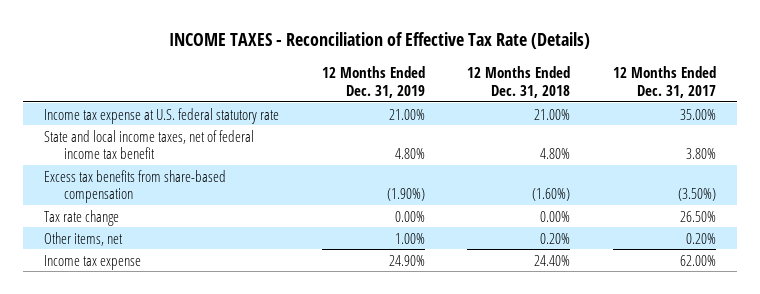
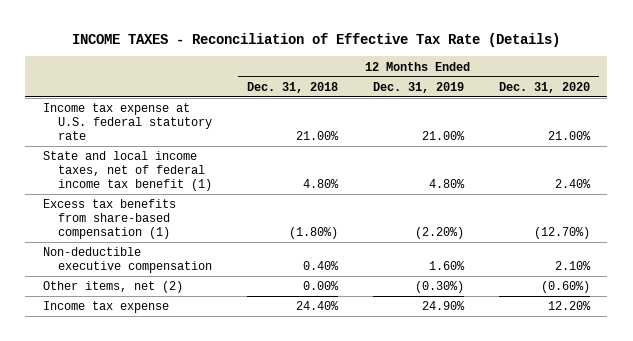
- | 12 Months Ended Dec. 31, 2019 | 12 Months Ended Dec. 31, 2018 | 12 Months Ended Dec. 31, 2017
+ | 12 Months Ended Dec. 31, 2018 | 12 Months Ended Dec. 31, 2019 | 12 Months Ended Dec. 31, 2020
- State and local income taxes, net of federal income tax benefit | 4.80% | 4.80% | 3.80%
- Excess tax benefits from share-based compensation | (1.90%) | (1.60%) | (3.50%)
- Tax rate change | 0.00% | 0.00% | 26.50%
- Other items, net | 1.00% | 0.20% | 0.20%
+ State and local income taxes, net of federal income tax benefit (1) | 4.80% | 4.80% | 2.40%
+ Excess tax benefits from share-based compensation (1) | (1.80%) | (2.20%) | (12.70%)
+ Non-deductible executive compensation | 0.40% | 1.60% | 2.10%
+ Other items, net (2) | 0.00% | (0.30%) | (0.60%)

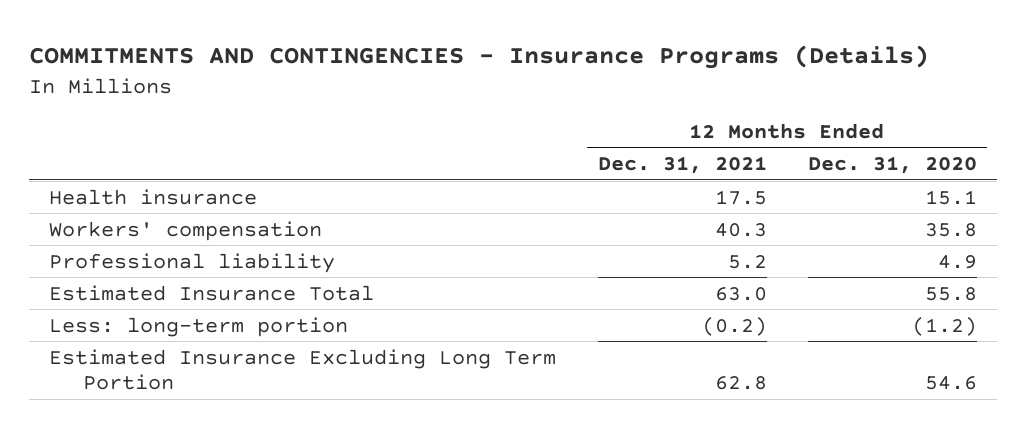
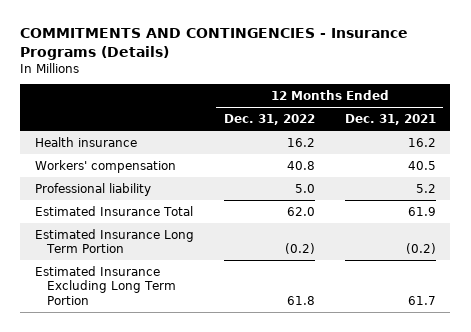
- | 12 Months Ended Dec. 31, 2021 | 12 Months Ended Dec. 31, 2020
+ | 12 Months Ended Dec. 31, 2022 | 12 Months Ended Dec. 31, 2021
- Health insurance | 17.5 | 15.1
- Workers' compensation | 40.3 | 35.8
+ Health insurance | 16.2 | 16.2
+ Workers' compensation | 40.8 | 40.5
- Estimated Insurance Total | 63.0 | 55.8
- Less: long-term portion | (0.2) | (1.2)
- Estimated Insurance Excluding Long Term Portion | 62.8 | 54.6
+ Estimated Insurance Total | 62.0 | 61.9
+ Estimated Insurance Long Term Portion | (0.2) | (0.2)
+ Estimated Insurance Excluding Long Term Portion | 61.8 | 61.7

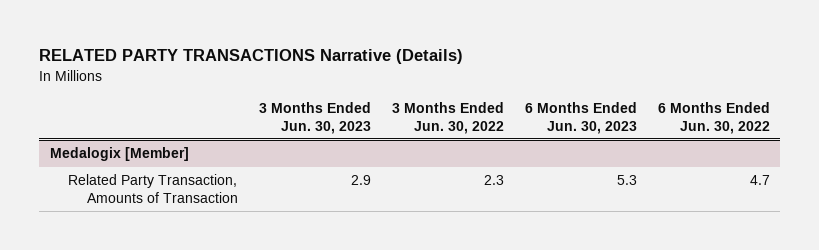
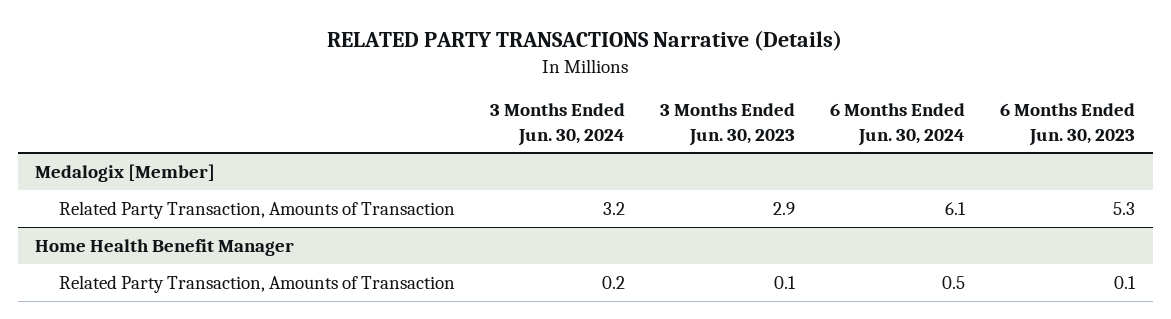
- | 3 Months Ended Jun. 30, 2023 | 3 Months Ended Jun. 30, 2022 | 6 Months Ended Jun. 30, 2023 | 6 Months Ended Jun. 30, 2022
+ | 3 Months Ended Jun. 30, 2024 | 3 Months Ended Jun. 30, 2023 | 6 Months Ended Jun. 30, 2024 | 6 Months Ended Jun. 30, 2023
+ Home Health Benefit Manager
+ Related Party Transaction, Amounts of Transaction | 0.2 | 0.1 | 0.5 | 0.1

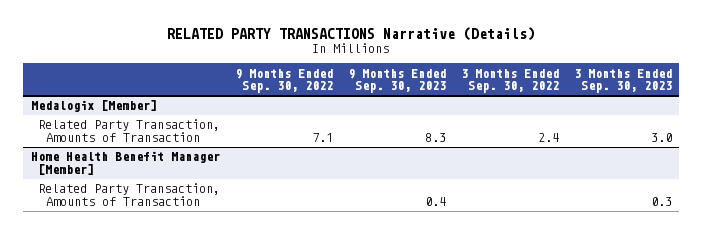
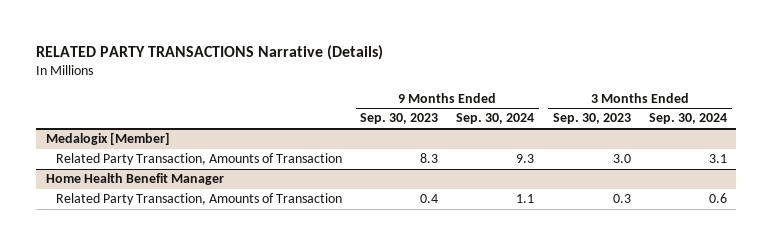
- | 9 Months Ended Sep. 30, 2022 | 9 Months Ended Sep. 30, 2023 | 3 Months Ended Sep. 30, 2022 | 3 Months Ended Sep. 30, 2023
+ | 9 Months Ended Sep. 30, 2023 | 9 Months Ended Sep. 30, 2024 | 3 Months Ended Sep. 30, 2023 | 3 Months Ended Sep. 30, 2024
- Home Health Benefit Manager [Member]
+ Home Health Benefit Manager

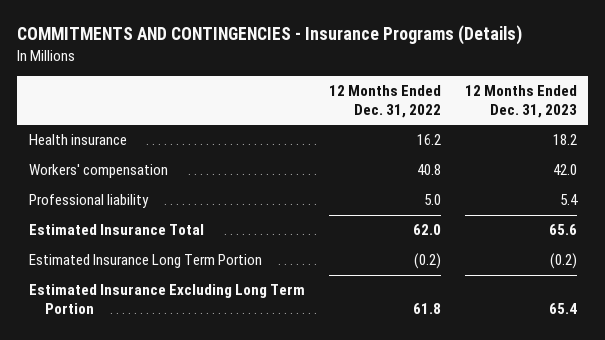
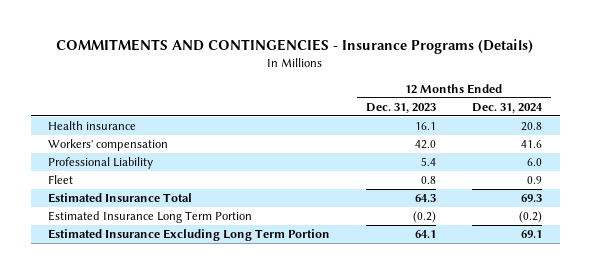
- | 12 Months Ended Dec. 31, 2022 | 12 Months Ended Dec. 31, 2023
+ | 12 Months Ended Dec. 31, 2023 | 12 Months Ended Dec. 31, 2024
- Health insurance | 16.2 | 18.2
+ Health insurance | 16.1 | 20.8
- Professional liability | 5.0 | 5.4
- Estimated Insurance Total | 62.0 | 65.6
+ Professional Liability | 5.4 | 6.0
+ Fleet | 0.8 | 0.9
+ Estimated Insurance Total | 64.3 | 69.3
- Estimated Insurance Excluding Long Term Portion | 61.8 | 65.4
+ Estimated Insurance Excluding Long Term Portion | 64.1 | 69.1

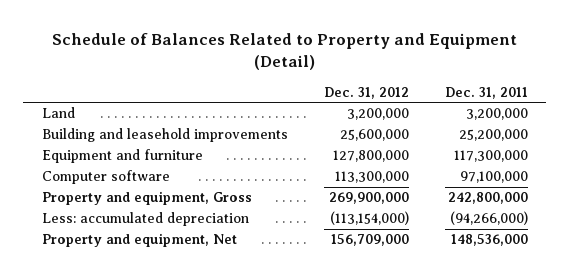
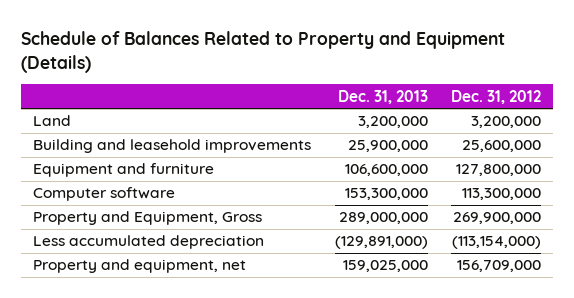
- Schedule of Balances Related to Property and Equipment (Detail)
+ Schedule of Balances Related to Property and Equipment (Details)
- | Dec. 31, 2012 | Dec. 31, 2011
+ | Dec. 31, 2013 | Dec. 31, 2012
- Property and equipment, Gross | 269,900,000 | 242,800,000
- Less: accumulated depreciation | (113,154,000) | (94,266,000)
- Property and equipment, Net | 156,709,000 | 148,536,000
+ Property and Equipment, Gross | 289,000,000 | 269,900,000
+ Less accumulated depreciation | (129,891,000) | (113,154,000)
+ Property and equipment, net | 159,025,000 | 156,709,000

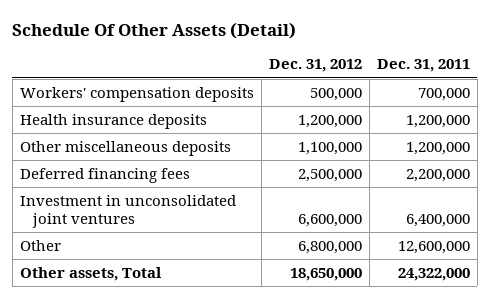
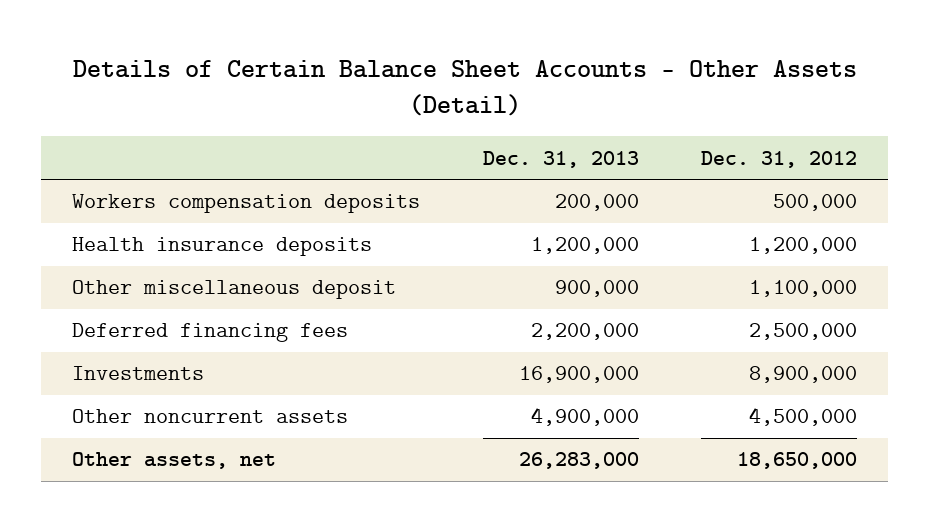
- Schedule Of Other Assets (Detail)
+ Details of Certain Balance Sheet Accounts - Other Assets (Detail)
- | Dec. 31, 2012 | Dec. 31, 2011
+ | Dec. 31, 2013 | Dec. 31, 2012
- Workers' compensation deposits | 500,000 | 700,000
+ Workers compensation deposits | 200,000 | 500,000
- Other miscellaneous deposits | 1,100,000 | 1,200,000
+ Other miscellaneous deposit | 900,000 | 1,100,000
- Investment in unconsolidated joint ventures | 6,600,000 | 6,400,000
- Other | 6,800,000 | 12,600,000
- Other assets, Total | 18,650,000 | 24,322,000
+ Investments | 16,900,000 | 8,900,000
+ Other noncurrent assets | 4,900,000 | 4,500,000
+ Other assets, net | 26,283,000 | 18,650,000

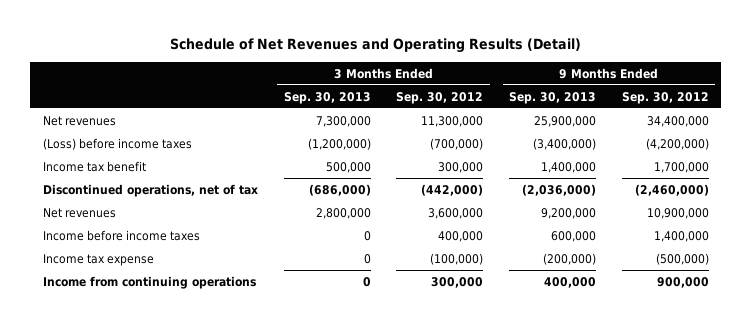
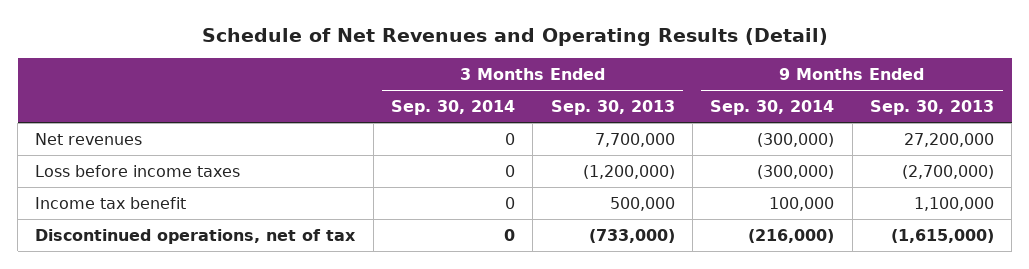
- | 3 Months Ended Sep. 30, 2013 | 3 Months Ended Sep. 30, 2012 | 9 Months Ended Sep. 30, 2013 | 9 Months Ended Sep. 30, 2012
+ | 3 Months Ended Sep. 30, 2014 | 3 Months Ended Sep. 30, 2013 | 9 Months Ended Sep. 30, 2014 | 9 Months Ended Sep. 30, 2013
- Net revenues | 7,300,000 | 11,300,000 | 25,900,000 | 34,400,000
- (Loss) before income taxes | (1,200,000) | (700,000) | (3,400,000) | (4,200,000)
- Income tax benefit | 500,000 | 300,000 | 1,400,000 | 1,700,000
- Discontinued operations, net of tax | (686,000) | (442,000) | (2,036,000) | (2,460,000)
- Net revenues | 2,800,000 | 3,600,000 | 9,200,000 | 10,900,000
- Income before income taxes | 0 | 400,000 | 600,000 | 1,400,000
- Income tax expense | 0 | (100,000) | (200,000) | (500,000)
- Income from continuing operations | 0 | 300,000 | 400,000 | 900,000
+ Net revenues | 0 | 7,700,000 | (300,000) | 27,200,000
+ Loss before income taxes | 0 | (1,200,000) | (300,000) | (2,700,000)
+ Income tax benefit | 0 | 500,000 | 100,000 | 1,100,000
+ Discontinued operations, net of tax | 0 | (733,000) | (216,000) | (1,615,000)

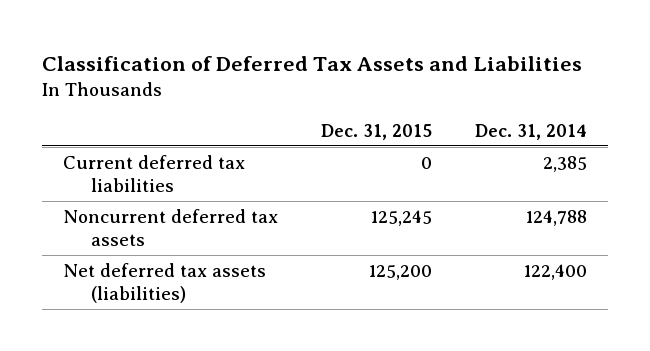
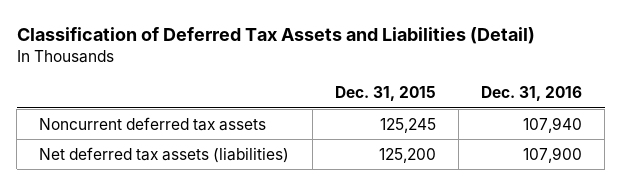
- Classification of Deferred Tax Assets and Liabilities
+ Classification of Deferred Tax Assets and Liabilities (Detail)
- | Dec. 31, 2015 | Dec. 31, 2014
+ | Dec. 31, 2015 | Dec. 31, 2016
- Current deferred tax liabilities | 0 | 2,385

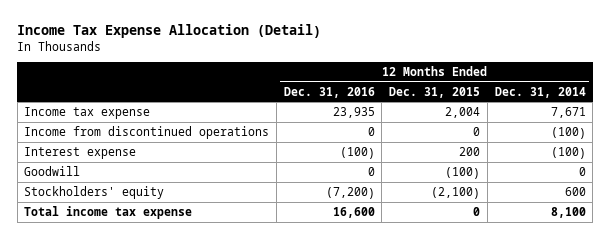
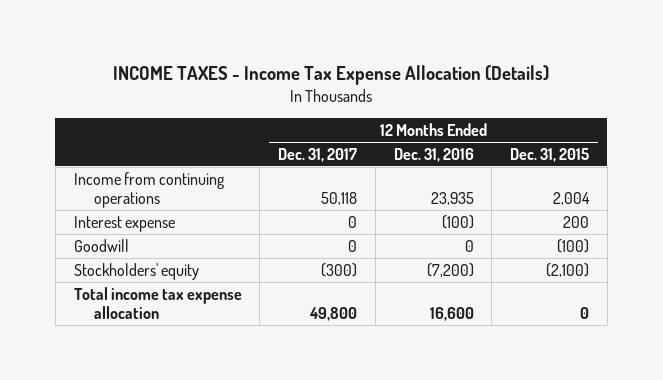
- Income Tax Expense Allocation (Detail)
+ INCOME TAXES - Income Tax Expense Allocation (Details)
- | 12 Months Ended Dec. 31, 2016 | 12 Months Ended Dec. 31, 2015 | 12 Months Ended Dec. 31, 2014
+ | 12 Months Ended Dec. 31, 2017 | 12 Months Ended Dec. 31, 2016 | 12 Months Ended Dec. 31, 2015
- Income tax expense | 23,935 | 2,004 | 7,671
- Income from discontinued operations | 0 | 0 | (100)
+ Income from continuing operations | 50,118 | 23,935 | 2,004
- Total income tax expense | 16,600 | 0 | 8,100
+ Total income tax expense allocation | 49,800 | 16,600 | 0

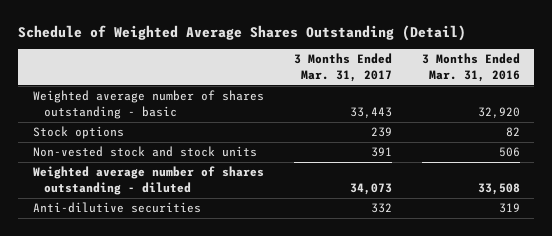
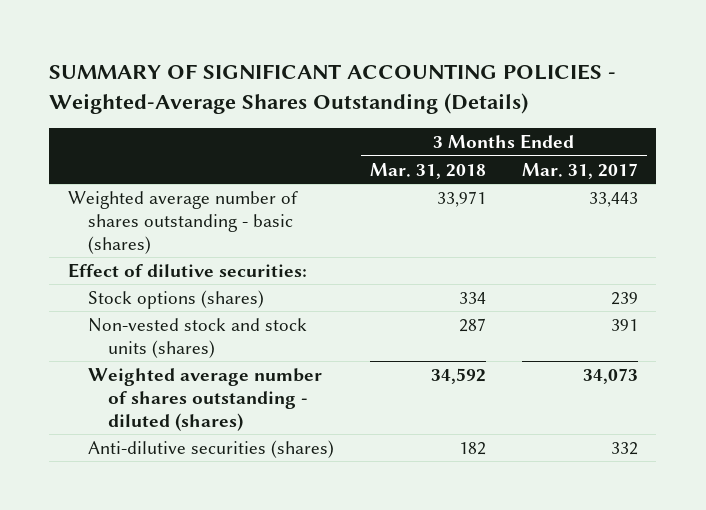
- Schedule of Weighted Average Shares Outstanding (Detail)
+ SUMMARY OF SIGNIFICANT ACCOUNTING POLICIES - Weighted-Average Shares Outstanding (Details)
- | 3 Months Ended Mar. 31, 2017 | 3 Months Ended Mar. 31, 2016
+ | 3 Months Ended Mar. 31, 2018 | 3 Months Ended Mar. 31, 2017
- Weighted average number of shares outstanding - basic | 33,443 | 32,920
- Stock options | 239 | 82
- Non-vested stock and stock units | 391 | 506
- Weighted average number of shares outstanding - diluted | 34,073 | 33,508
- Anti-dilutive securities | 332 | 319
+ Weighted average number of shares outstanding - basic (shares) | 33,971 | 33,443
+ Effect of dilutive securities:
+ Stock options (shares) | 334 | 239
+ Non-vested stock and stock units (shares) | 287 | 391
+ Weighted average number of shares outstanding - diluted (shares) | 34,592 | 34,073
+ Anti-dilutive securities (shares) | 182 | 332

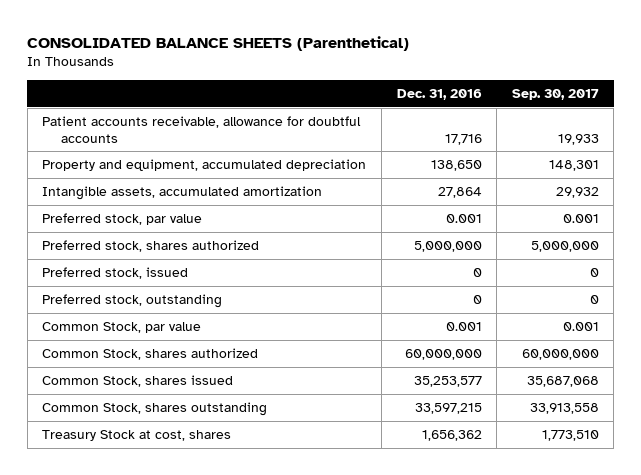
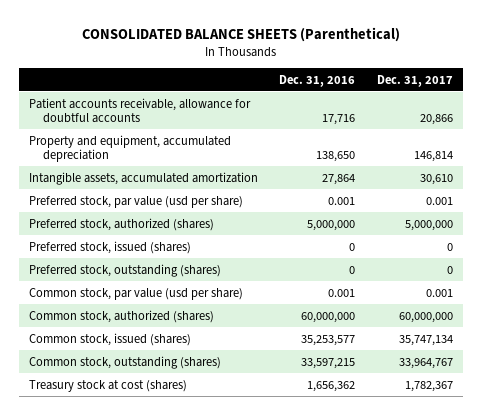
- | Dec. 31, 2016 | Sep. 30, 2017
+ | Dec. 31, 2016 | Dec. 31, 2017
- Preferred stock, par value | 0.001 | 0.001
- Preferred stock, shares authorized | 5,000,000 | 5,000,000
- Preferred stock, issued | 0 | 0
- Preferred stock, outstanding | 0 | 0
- Common Stock, par value | 0.001 | 0.001
- Common Stock, shares authorized | 60,000,000 | 60,000,000
- Common Stock, shares issued | 35,253,577 | 35,687,068
- Common Stock, shares outstanding | 33,597,215 | 33,913,558
- Treasury Stock at cost, shares | 1,656,362 | 1,773,510
+ Preferred stock, par value (usd per share) | 0.001 | 0.001
+ Preferred stock, authorized (shares) | 5,000,000 | 5,000,000
+ Preferred stock, issued (shares) | 0 | 0
+ Preferred stock, outstanding (shares) | 0 | 0
+ Common stock, par value (usd per share) | 0.001 | 0.001
+ Common stock, authorized (shares) | 60,000,000 | 60,000,000
+ Common stock, issued (shares) | 35,253,577 | 35,747,134
+ Common stock, outstanding (shares) | 33,597,215 | 33,964,767
+ Treasury stock at cost (shares) | 1,656,362 | 1,782,367

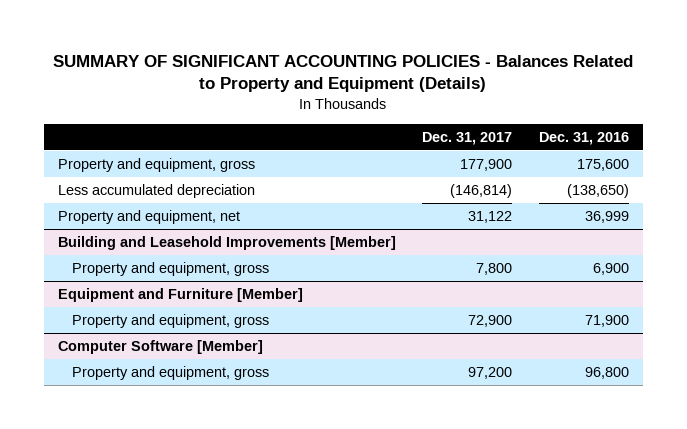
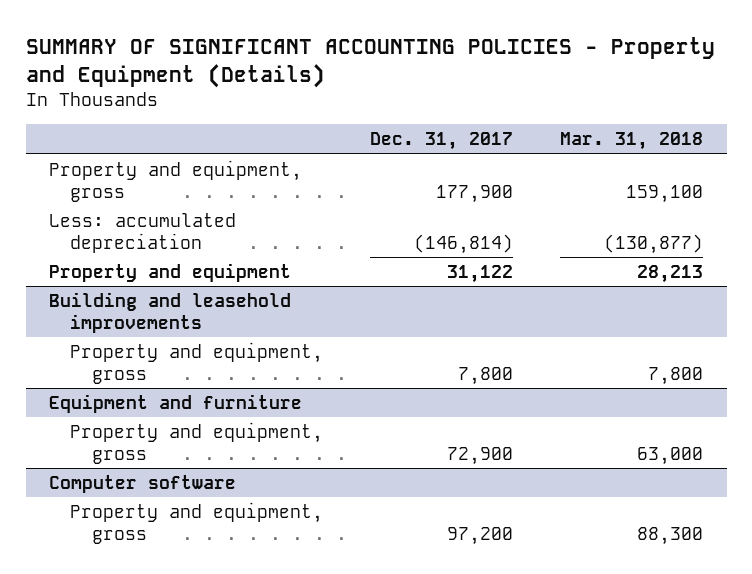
- SUMMARY OF SIGNIFICANT ACCOUNTING POLICIES - Balances Related to Property and Equipment (Details)
+ SUMMARY OF SIGNIFICANT ACCOUNTING POLICIES - Property and Equipment (Details)
- | Dec. 31, 2017 | Dec. 31, 2016
+ | Dec. 31, 2017 | Mar. 31, 2018
- Less accumulated depreciation | (146,814) | (138,650)
- Property and equipment, net | 31,122 | 36,999
- Building and Leasehold Improvements [Member]
+ Less: accumulated depreciation | (146,814) | (130,877)
+ Property and equipment | 31,122 | 28,213
+ Building and leasehold improvements
- Equipment and Furniture [Member]
+ Equipment and furniture
- Computer Software [Member]
+ Computer software

